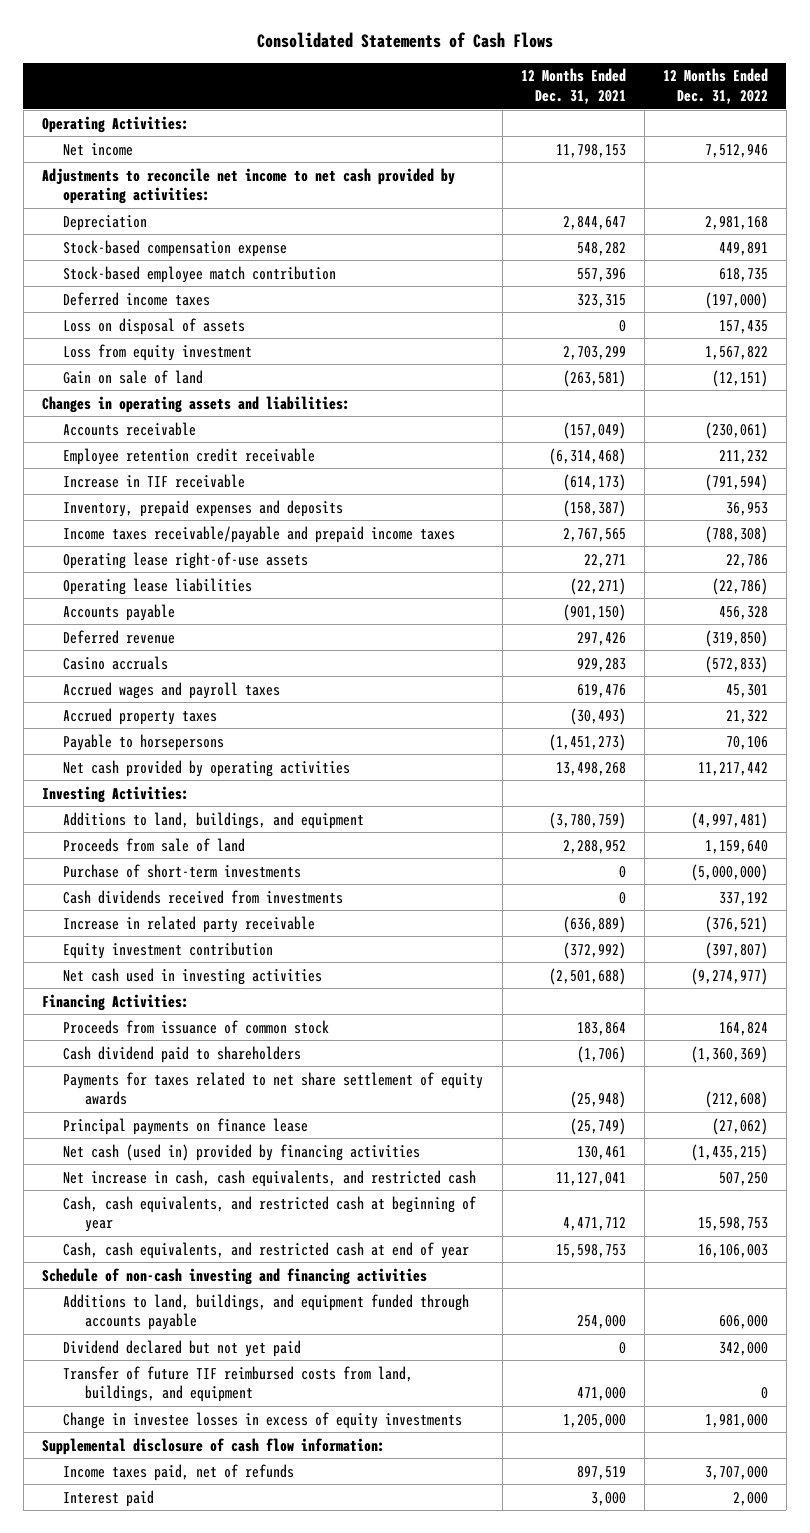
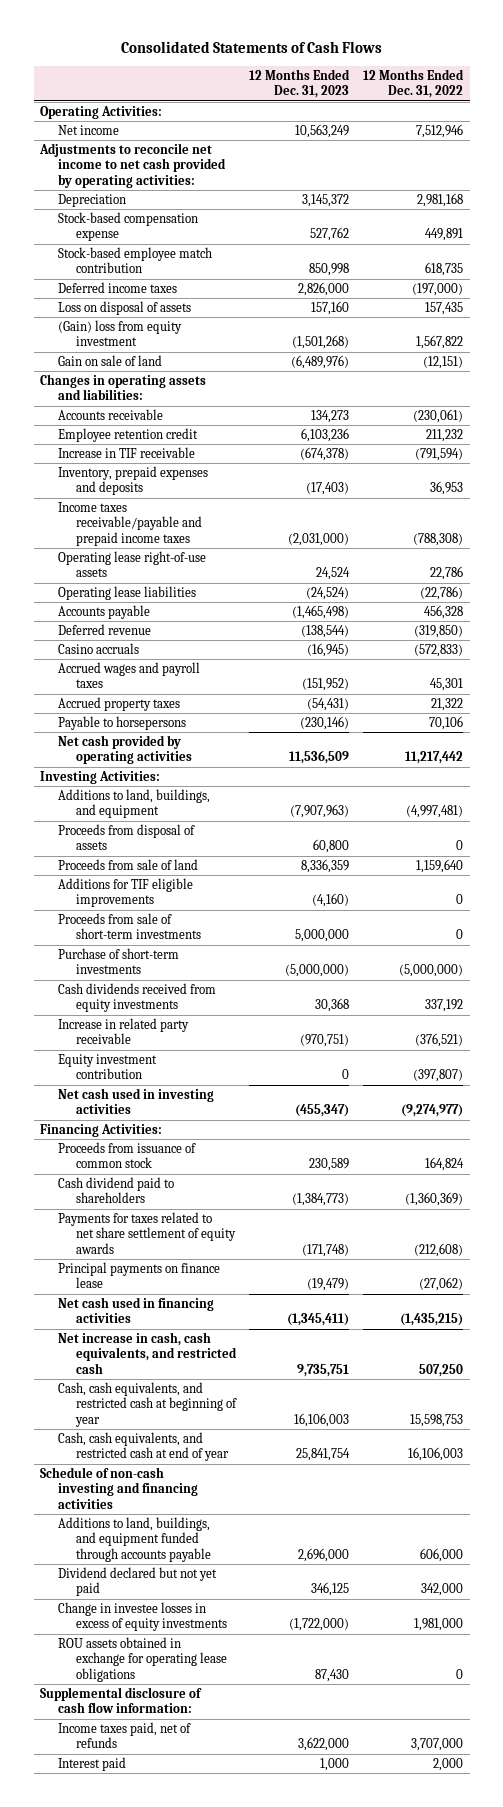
- | 12 Months Ended Dec. 31, 2021 | 12 Months Ended Dec. 31, 2022
+ | 12 Months Ended Dec. 31, 2023 | 12 Months Ended Dec. 31, 2022
- Loss from equity investment | 2,703,299 | 1,567,822
+ (Gain) loss from equity investment | (1,501,268) | 1,567,822
- Employee retention credit receivable | (6,314,468) | 211,232
+ Employee retention credit | 6,103,236 | 211,232
+ Proceeds from disposal of assets | 60,800 | 0
+ Additions for TIF eligible improvements | (4,160) | 0
+ Proceeds from sale of short-term investments | 5,000,000 | 0
- Cash dividends received from investments | 0 | 337,192
+ Cash dividends received from equity investments | 30,368 | 337,192
- Net cash (used in) provided by financing activities | 130,461 | (1,435,215)
+ Net cash used in financing activities | (1,345,411) | (1,435,215)
- Transfer of future TIF reimbursed costs from land, buildings, and equipment | 471,000 | 0
+ ROU assets obtained in exchange for operating lease obligations | 87,430 | 0

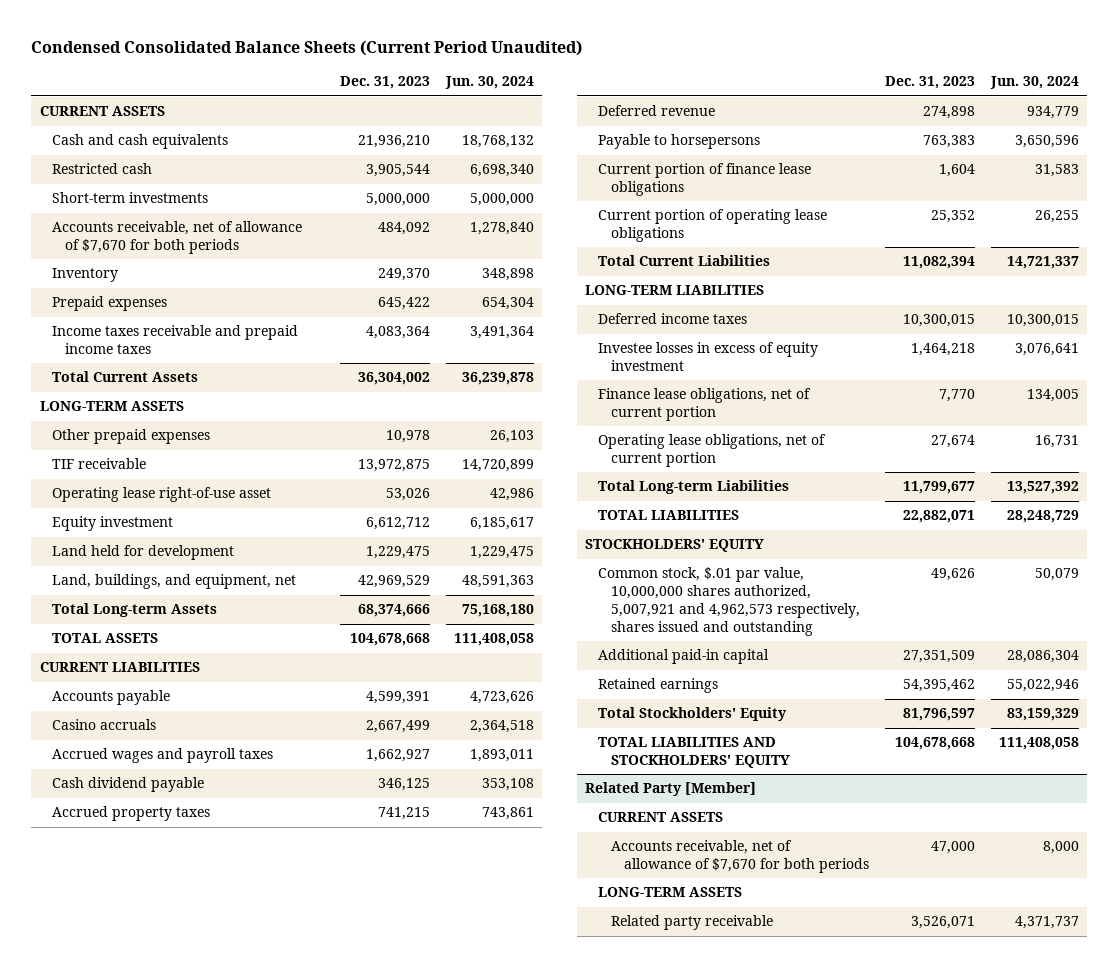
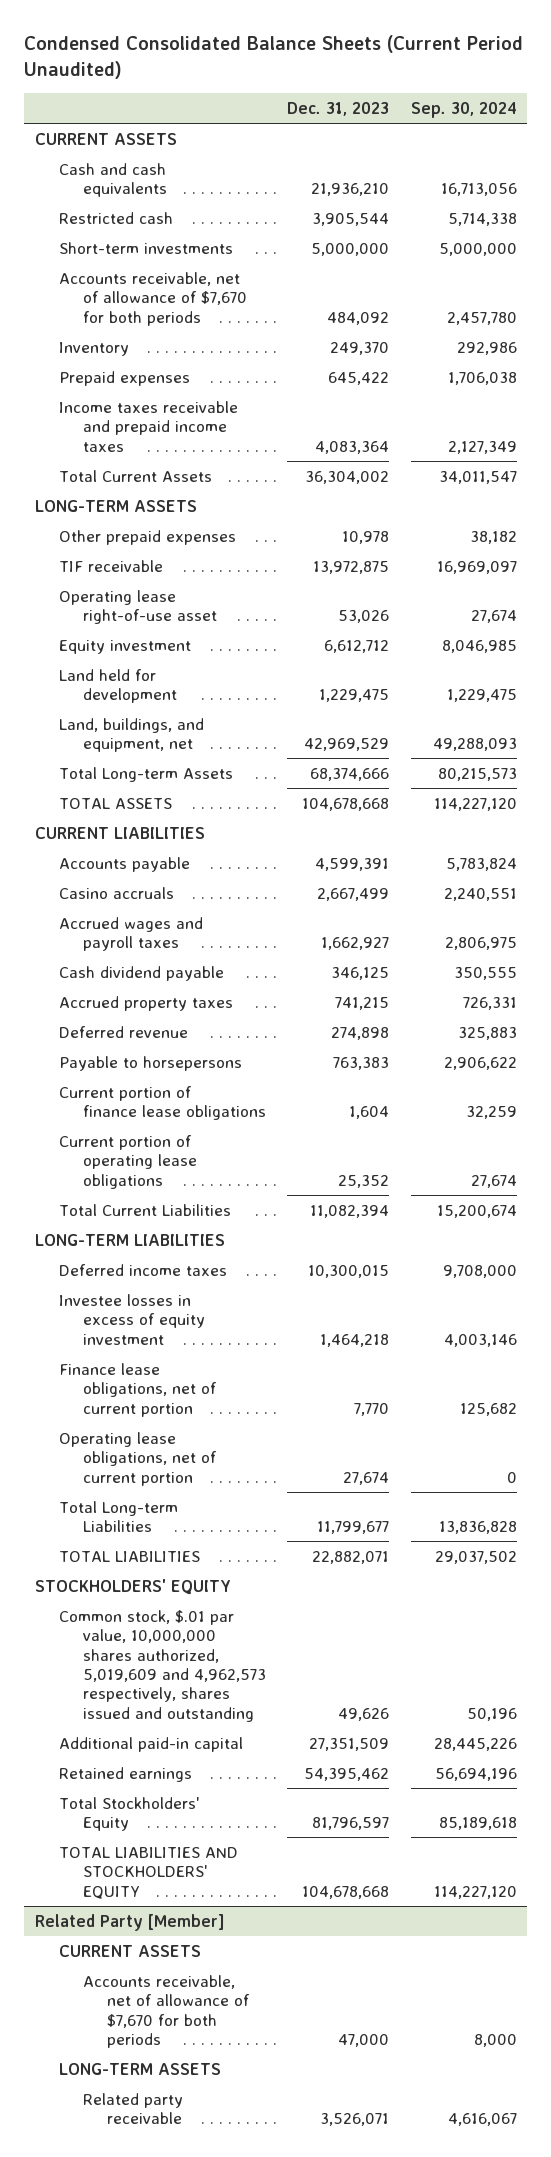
- | Dec. 31, 2023 | Jun. 30, 2024
+ | Dec. 31, 2023 | Sep. 30, 2024
- Common stock, $.01 par value, 10,000,000 shares authorized, 5,007,921 and 4,962,573 respectively, shares issued and outstanding | 49,626 | 50,079
+ Common stock, $.01 par value, 10,000,000 shares authorized, 5,019,609 and 4,962,573 respectively, shares issued and outstanding | 49,626 | 50,196

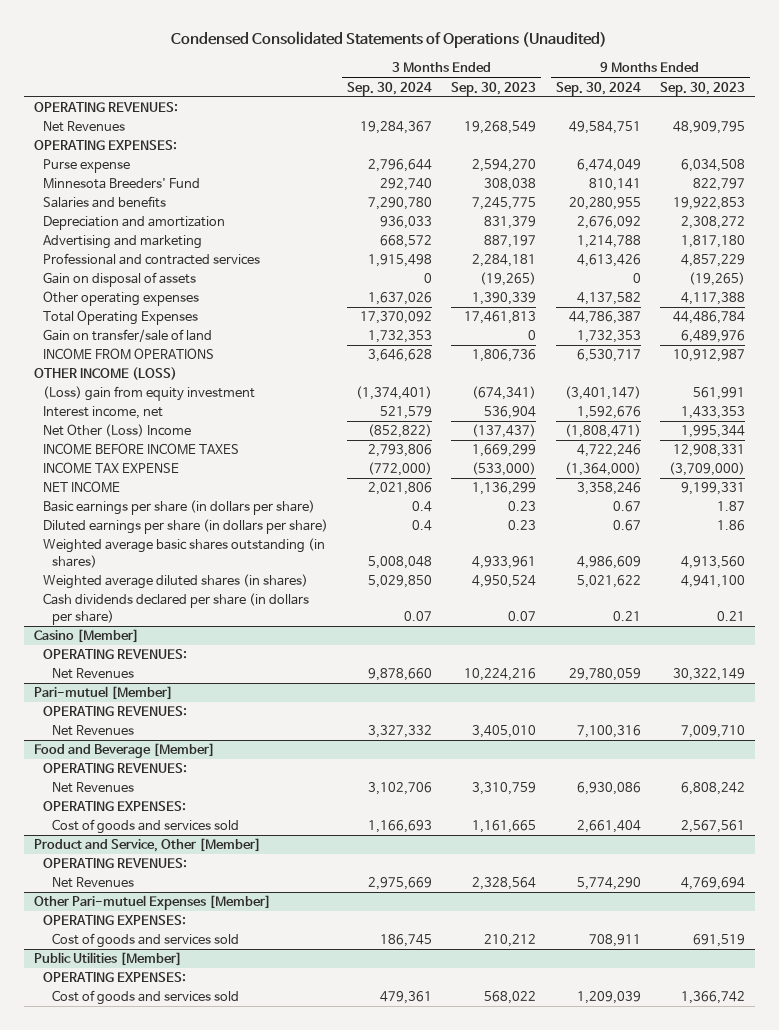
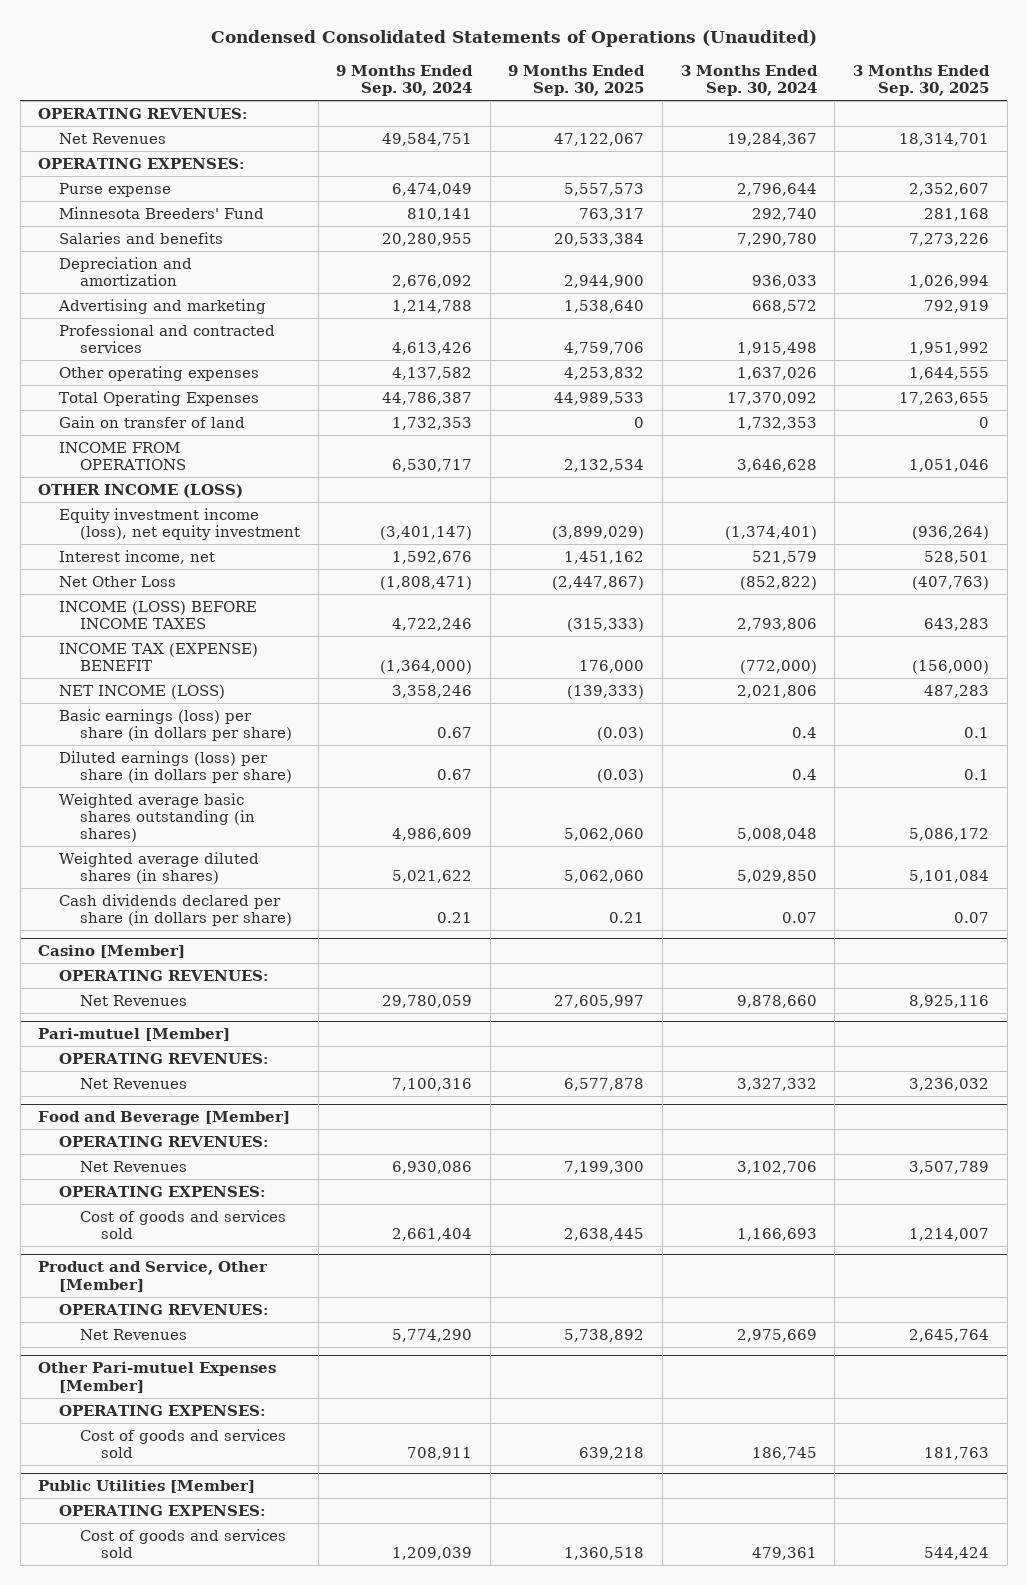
- | 3 Months Ended Sep. 30, 2024 | 3 Months Ended Sep. 30, 2023 | 9 Months Ended Sep. 30, 2024 | 9 Months Ended Sep. 30, 2023
+ | 9 Months Ended Sep. 30, 2024 | 9 Months Ended Sep. 30, 2025 | 3 Months Ended Sep. 30, 2024 | 3 Months Ended Sep. 30, 2025
- Gain on disposal of assets | 0 | (19,265) | 0 | (19,265)
- Gain on transfer/sale of land | 1,732,353 | 0 | 1,732,353 | 6,489,976
+ Gain on transfer of land | 1,732,353 | 0 | 1,732,353 | 0
- (Loss) gain from equity investment | (1,374,401) | (674,341) | (3,401,147) | 561,991
+ Equity investment income (loss), net equity investment | (3,401,147) | (3,899,029) | (1,374,401) | (936,264)
- Net Other (Loss) Income | (852,822) | (137,437) | (1,808,471) | 1,995,344
- INCOME BEFORE INCOME TAXES | 2,793,806 | 1,669,299 | 4,722,246 | 12,908,331
- INCOME TAX EXPENSE | (772,000) | (533,000) | (1,364,000) | (3,709,000)
- NET INCOME | 2,021,806 | 1,136,299 | 3,358,246 | 9,199,331
- Basic earnings per share (in dollars per share) | 0.4 | 0.23 | 0.67 | 1.87
- Diluted earnings per share (in dollars per share) | 0.4 | 0.23 | 0.67 | 1.86
+ Net Other Loss | (1,808,471) | (2,447,867) | (852,822) | (407,763)
+ INCOME (LOSS) BEFORE INCOME TAXES | 4,722,246 | (315,333) | 2,793,806 | 643,283
+ INCOME TAX (EXPENSE) BENEFIT | (1,364,000) | 176,000 | (772,000) | (156,000)
+ NET INCOME (LOSS) | 3,358,246 | (139,333) | 2,021,806 | 487,283
+ Basic earnings (loss) per share (in dollars per share) | 0.67 | (0.03) | 0.4 | 0.1
+ Diluted earnings (loss) per share (in dollars per share) | 0.67 | (0.03) | 0.4 | 0.1

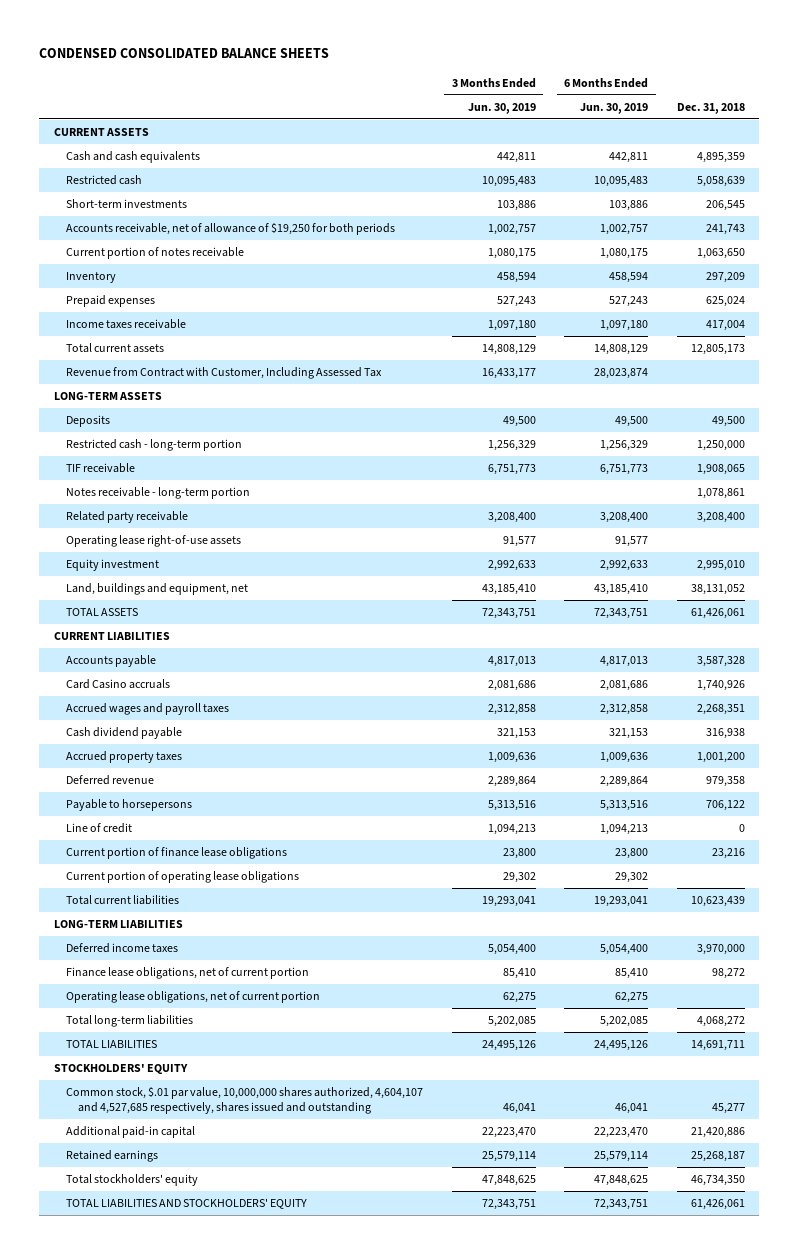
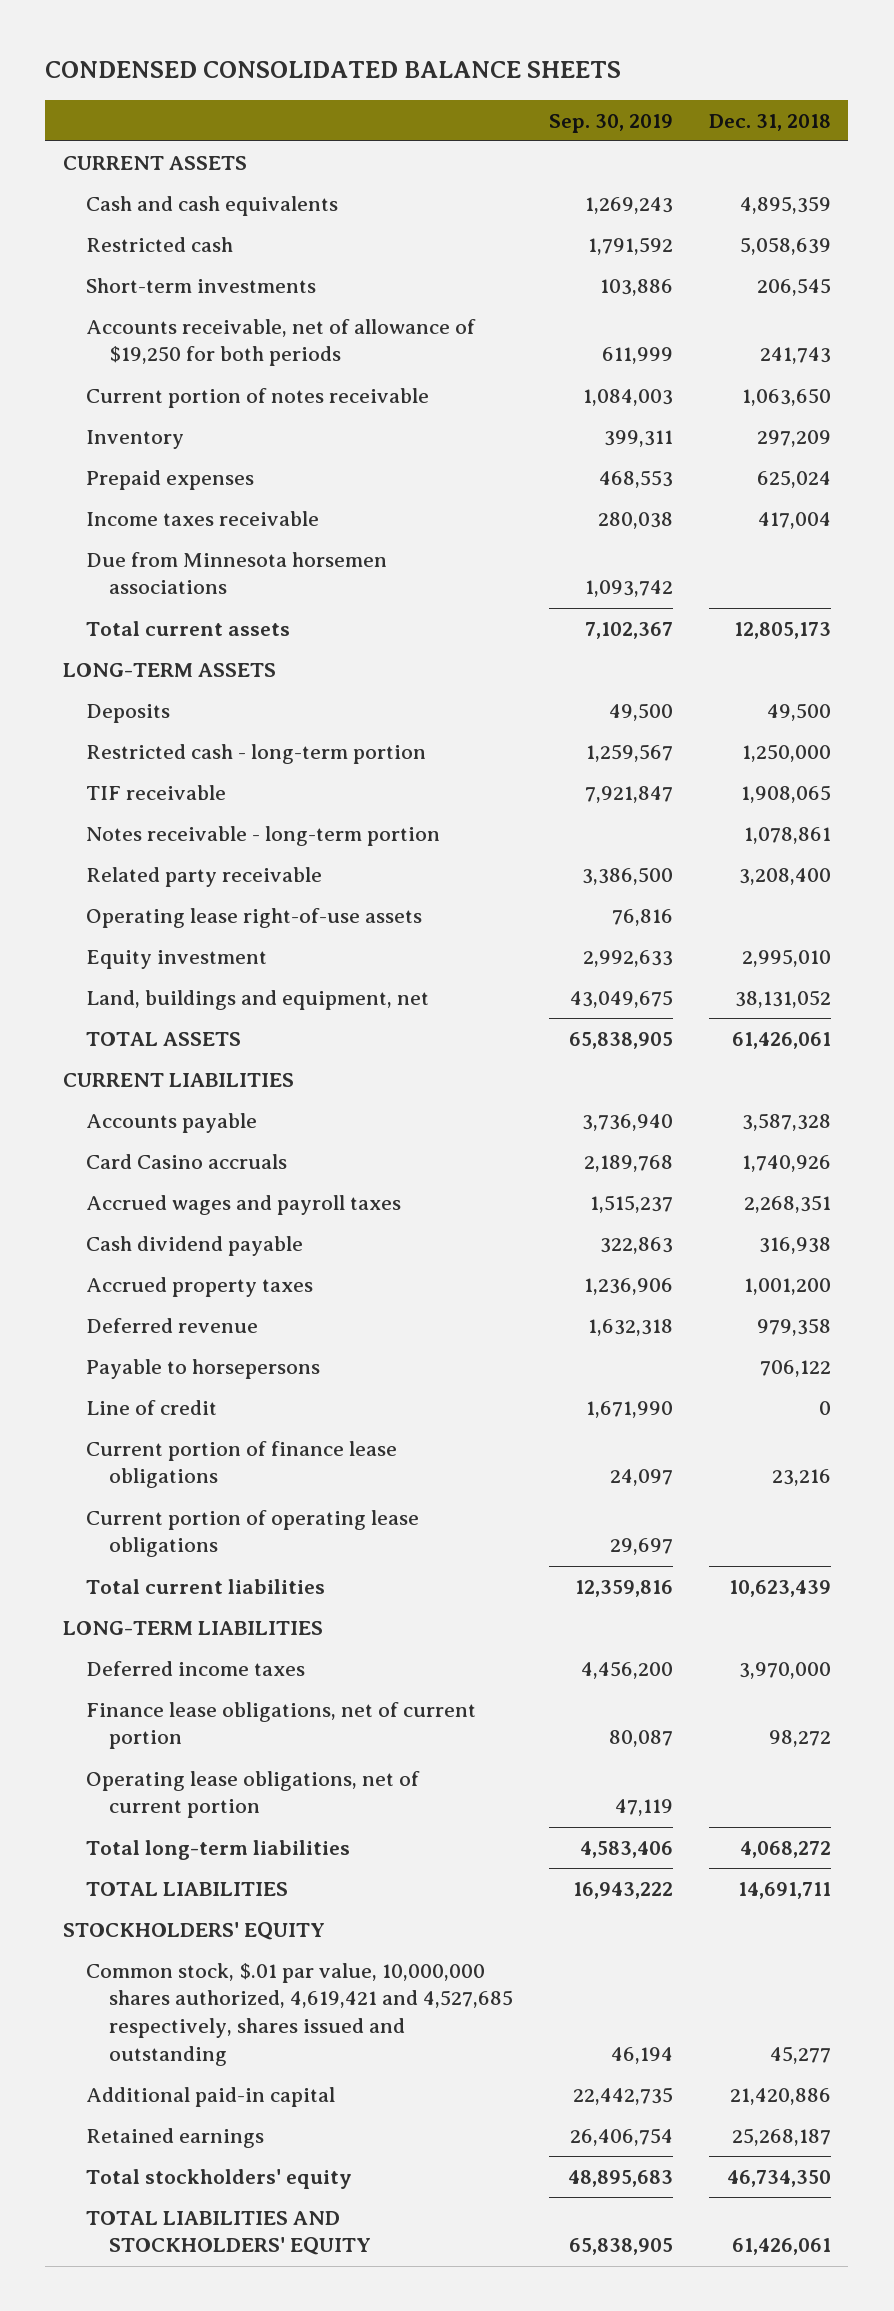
- | 3 Months Ended Jun. 30, 2019 | 6 Months Ended Jun. 30, 2019 | Dec. 31, 2018
+ | Sep. 30, 2019 | Dec. 31, 2018
+ Due from Minnesota horsemen associations | 1,093,742 |
- Revenue from Contract with Customer, Including Assessed Tax | 16,433,177 | 28,023,874 |
- Common stock, $.01 par value, 10,000,000 shares authorized, 4,604,107 and 4,527,685 respectively, shares issued and outstanding | 46,041 | 46,041 | 45,277
+ Common stock, $.01 par value, 10,000,000 shares authorized, 4,619,421 and 4,527,685 respectively, shares issued and outstanding | 46,194 | 45,277

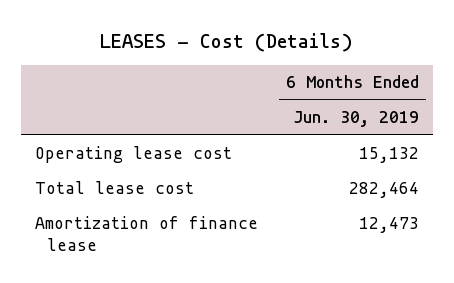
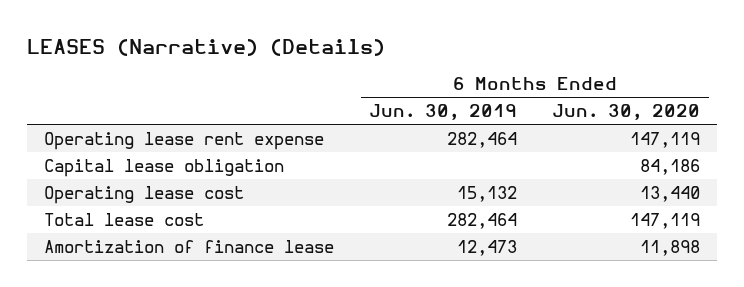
- LEASES - Cost (Details)
+ LEASES (Narrative) (Details)
- | 6 Months Ended Jun. 30, 2019
+ | 6 Months Ended Jun. 30, 2019 | 6 Months Ended Jun. 30, 2020
+ Operating lease rent expense | 282,464 | 147,119
+ Capital lease obligation | | 84,186

